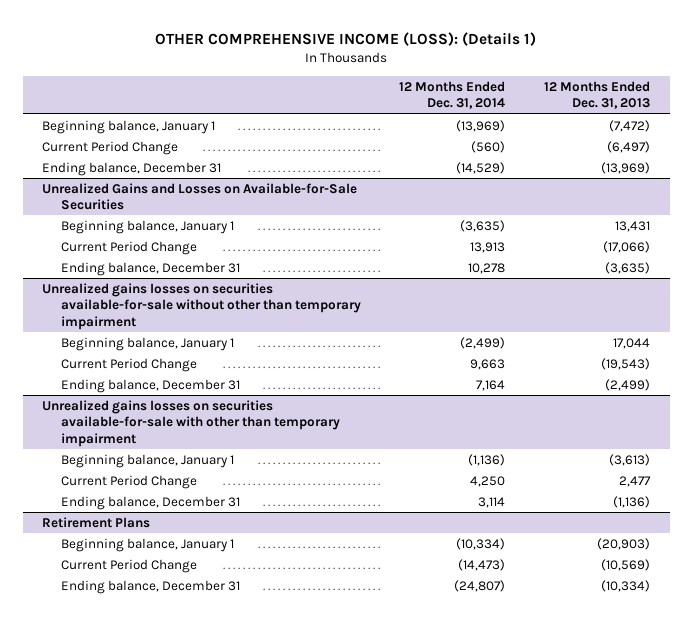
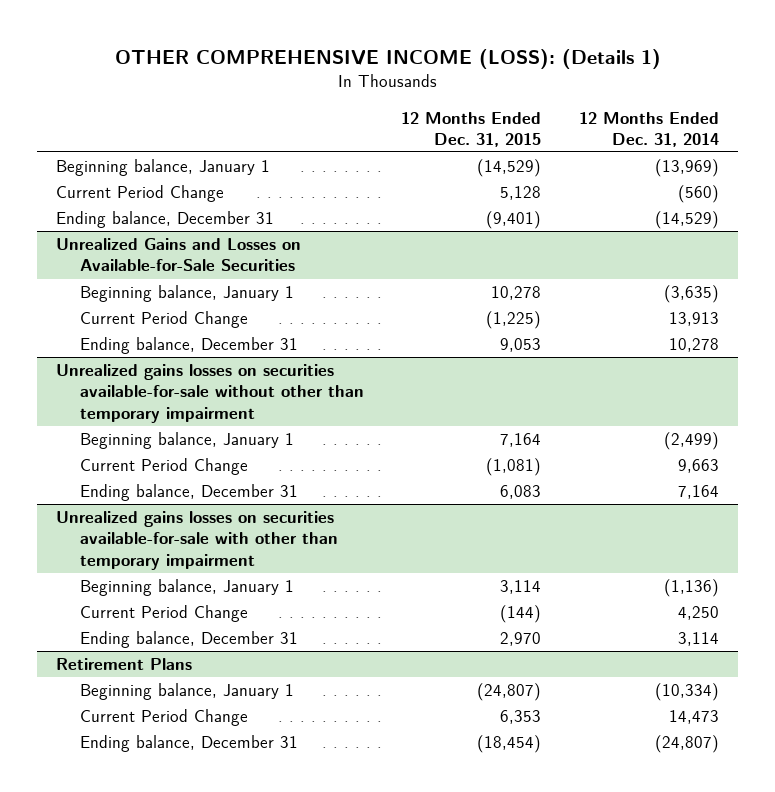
- | 12 Months Ended Dec. 31, 2014 | 12 Months Ended Dec. 31, 2013
+ | 12 Months Ended Dec. 31, 2015 | 12 Months Ended Dec. 31, 2014
@ Retirement Plans
- Current Period Change | (14,473) | (10,569)
+ Current Period Change | 6,353 | 14,473

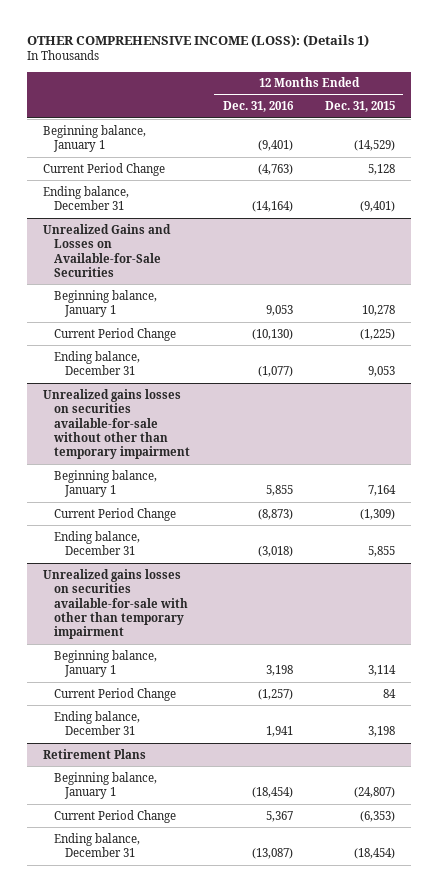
- | 12 Months Ended Dec. 31, 2015 | 12 Months Ended Dec. 31, 2014
+ | 12 Months Ended Dec. 31, 2016 | 12 Months Ended Dec. 31, 2015
@ Unrealized gains losses on securities available-for-sale without other than temporary impairment
- Current Period Change | (1,081) | 9,663
- Ending balance, December 31 | 6,083 | 7,164
+ Current Period Change | (8,873) | (1,309)
+ Ending balance, December 31 | (3,018) | 5,855
@ Unrealized gains losses on securities available-for-sale with other than temporary impairment
- Current Period Change | (144) | 4,250
- Ending balance, December 31 | 2,970 | 3,114
+ Current Period Change | (1,257) | 84
+ Ending balance, December 31 | 1,941 | 3,198
@ Retirement Plans
- Current Period Change | 6,353 | 14,473
+ Current Period Change | 5,367 | (6,353)

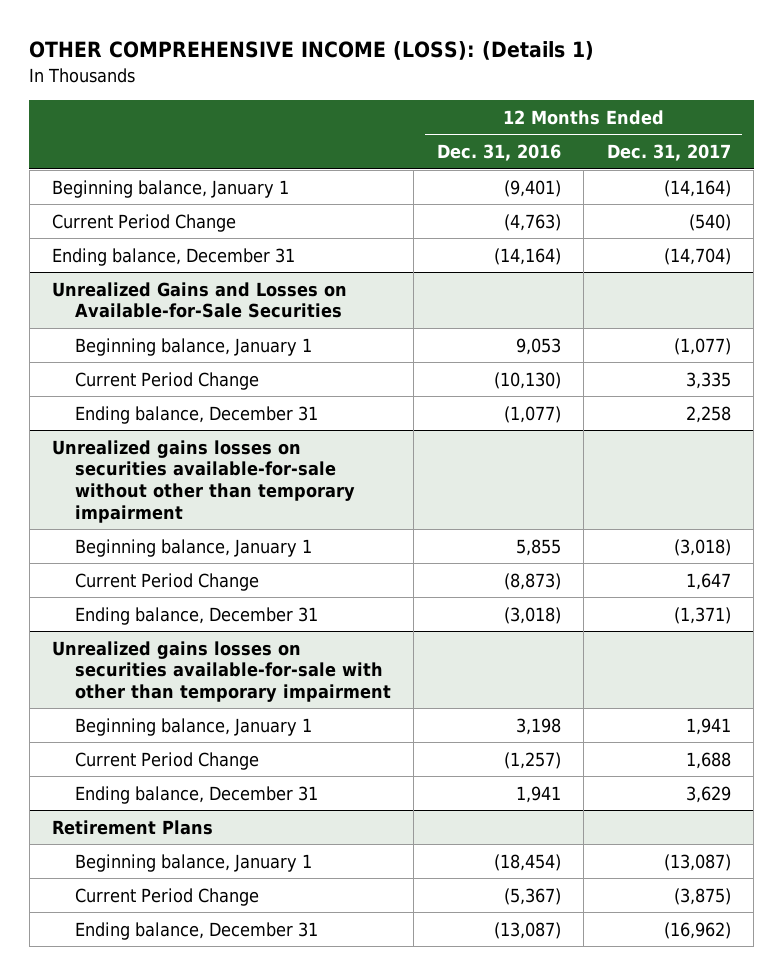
- | 12 Months Ended Dec. 31, 2016 | 12 Months Ended Dec. 31, 2015
+ | 12 Months Ended Dec. 31, 2016 | 12 Months Ended Dec. 31, 2017
@ Retirement Plans
- Current Period Change | 5,367 | (6,353)
+ Current Period Change | (5,367) | (3,875)

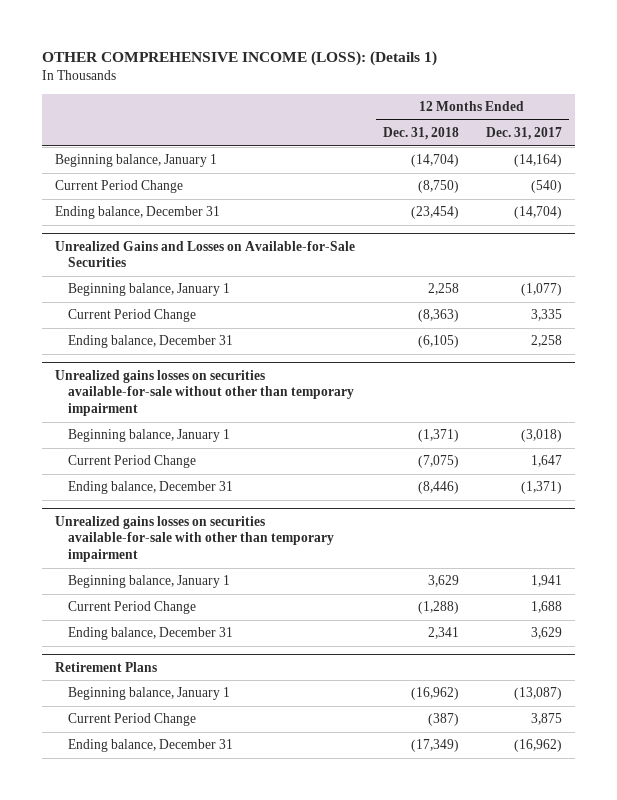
- | 12 Months Ended Dec. 31, 2016 | 12 Months Ended Dec. 31, 2017
+ | 12 Months Ended Dec. 31, 2018 | 12 Months Ended Dec. 31, 2017
@ Retirement Plans
- Current Period Change | (5,367) | (3,875)
+ Current Period Change | (387) | 3,875

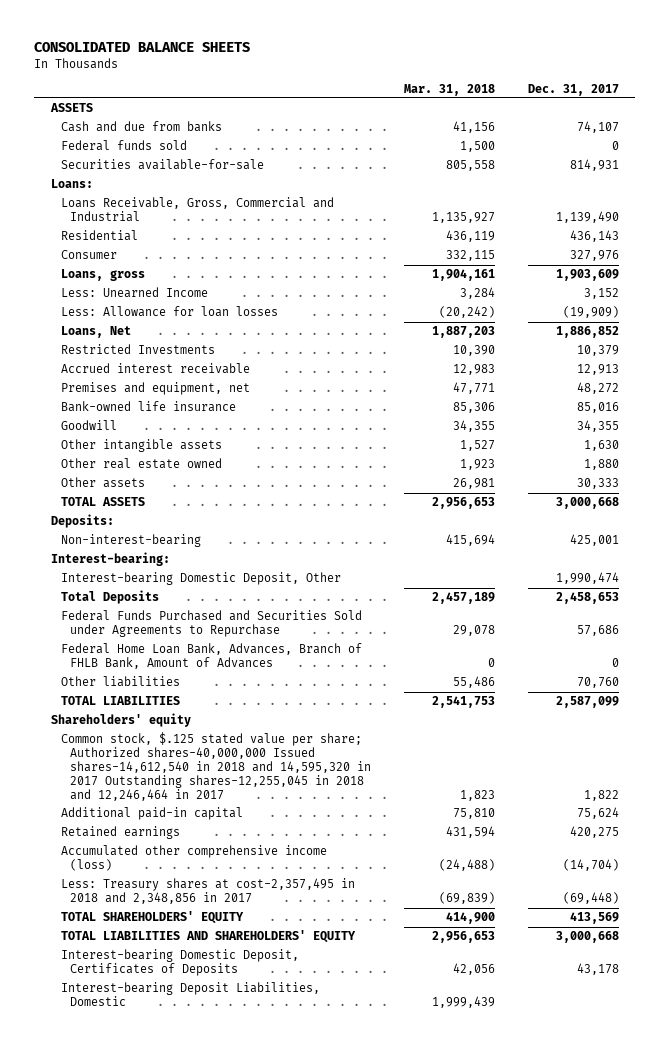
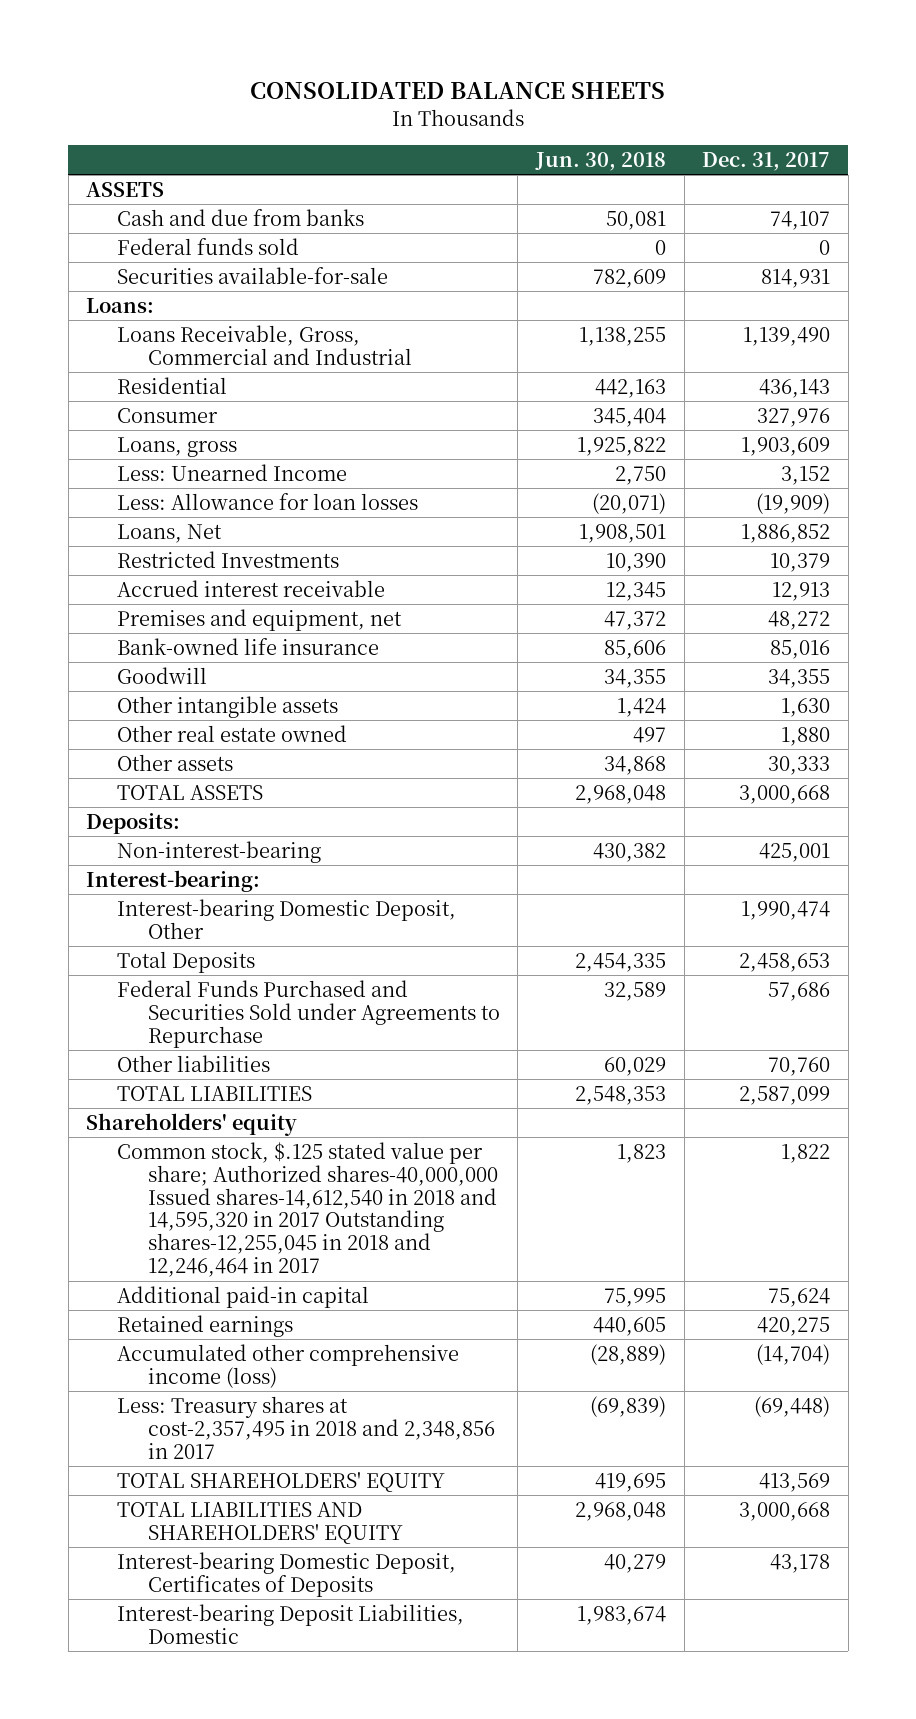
- | Mar. 31, 2018 | Dec. 31, 2017
+ | Jun. 30, 2018 | Dec. 31, 2017
- Federal Home Loan Bank, Advances, Branch of FHLB Bank, Amount of Advances | 0 | 0

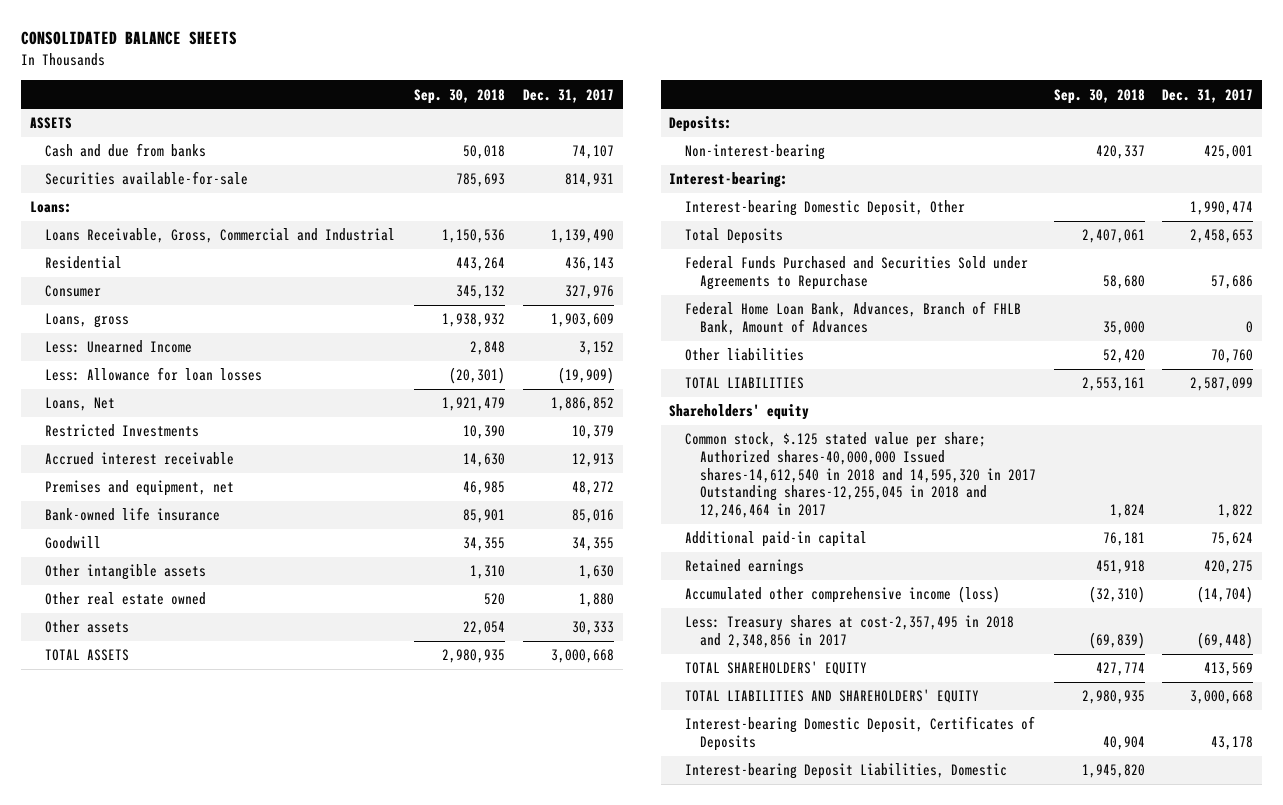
- | Jun. 30, 2018 | Dec. 31, 2017
+ | Sep. 30, 2018 | Dec. 31, 2017
- Federal funds sold | 0 | 0
+ Federal Home Loan Bank, Advances, Branch of FHLB Bank, Amount of Advances | 35,000 | 0

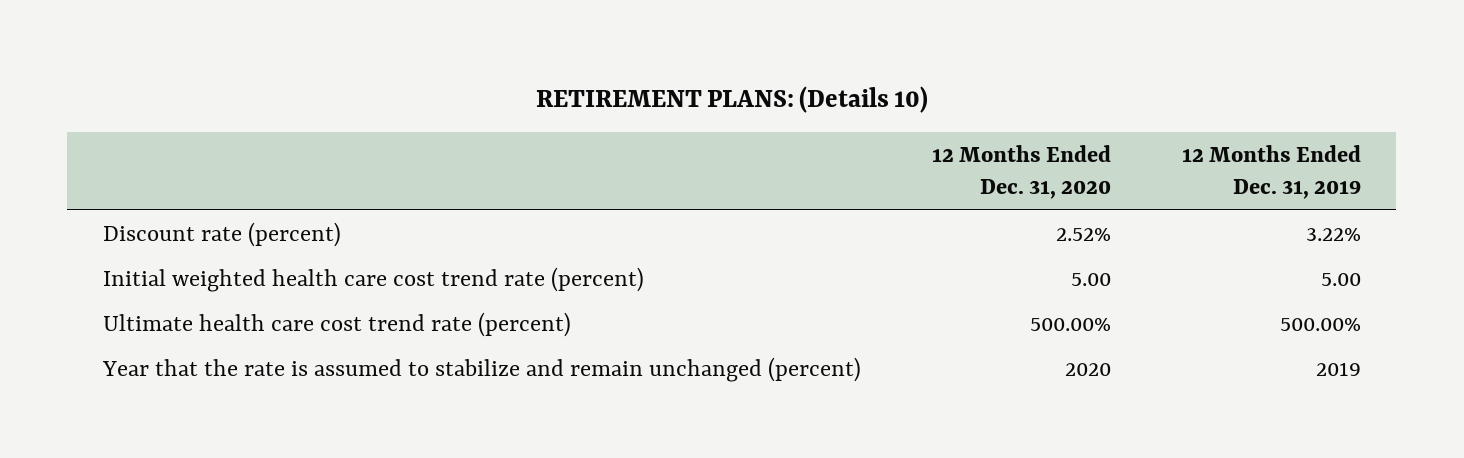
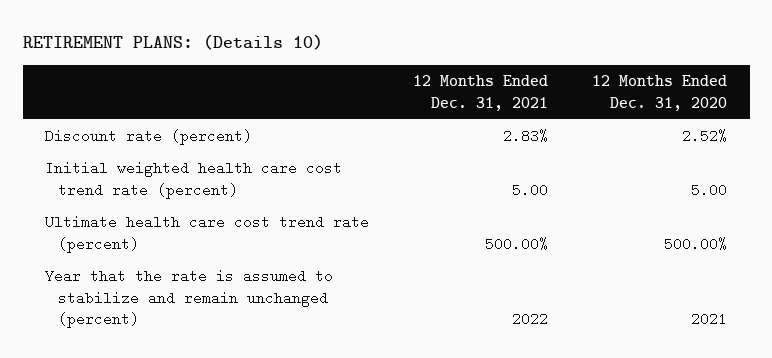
- | 12 Months Ended Dec. 31, 2020 | 12 Months Ended Dec. 31, 2019
+ | 12 Months Ended Dec. 31, 2021 | 12 Months Ended Dec. 31, 2020
- Year that the rate is assumed to stabilize and remain unchanged (percent) | 2020 | 2019
+ Year that the rate is assumed to stabilize and remain unchanged (percent) | 2022 | 2021

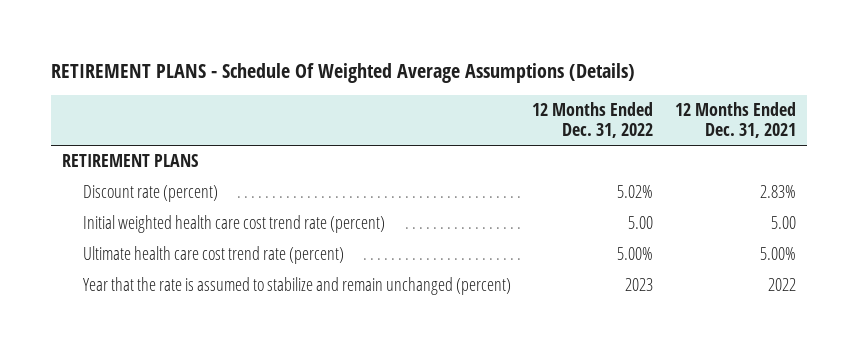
- RETIREMENT PLANS: (Details 10)
+ RETIREMENT PLANS - Schedule Of Weighted Average Assumptions (Details)
- | 12 Months Ended Dec. 31, 2021 | 12 Months Ended Dec. 31, 2020
+ | 12 Months Ended Dec. 31, 2022 | 12 Months Ended Dec. 31, 2021
+ RETIREMENT PLANS
- Ultimate health care cost trend rate (percent) | 500.00% | 500.00%
+ Ultimate health care cost trend rate (percent) | 5.00% | 5.00%

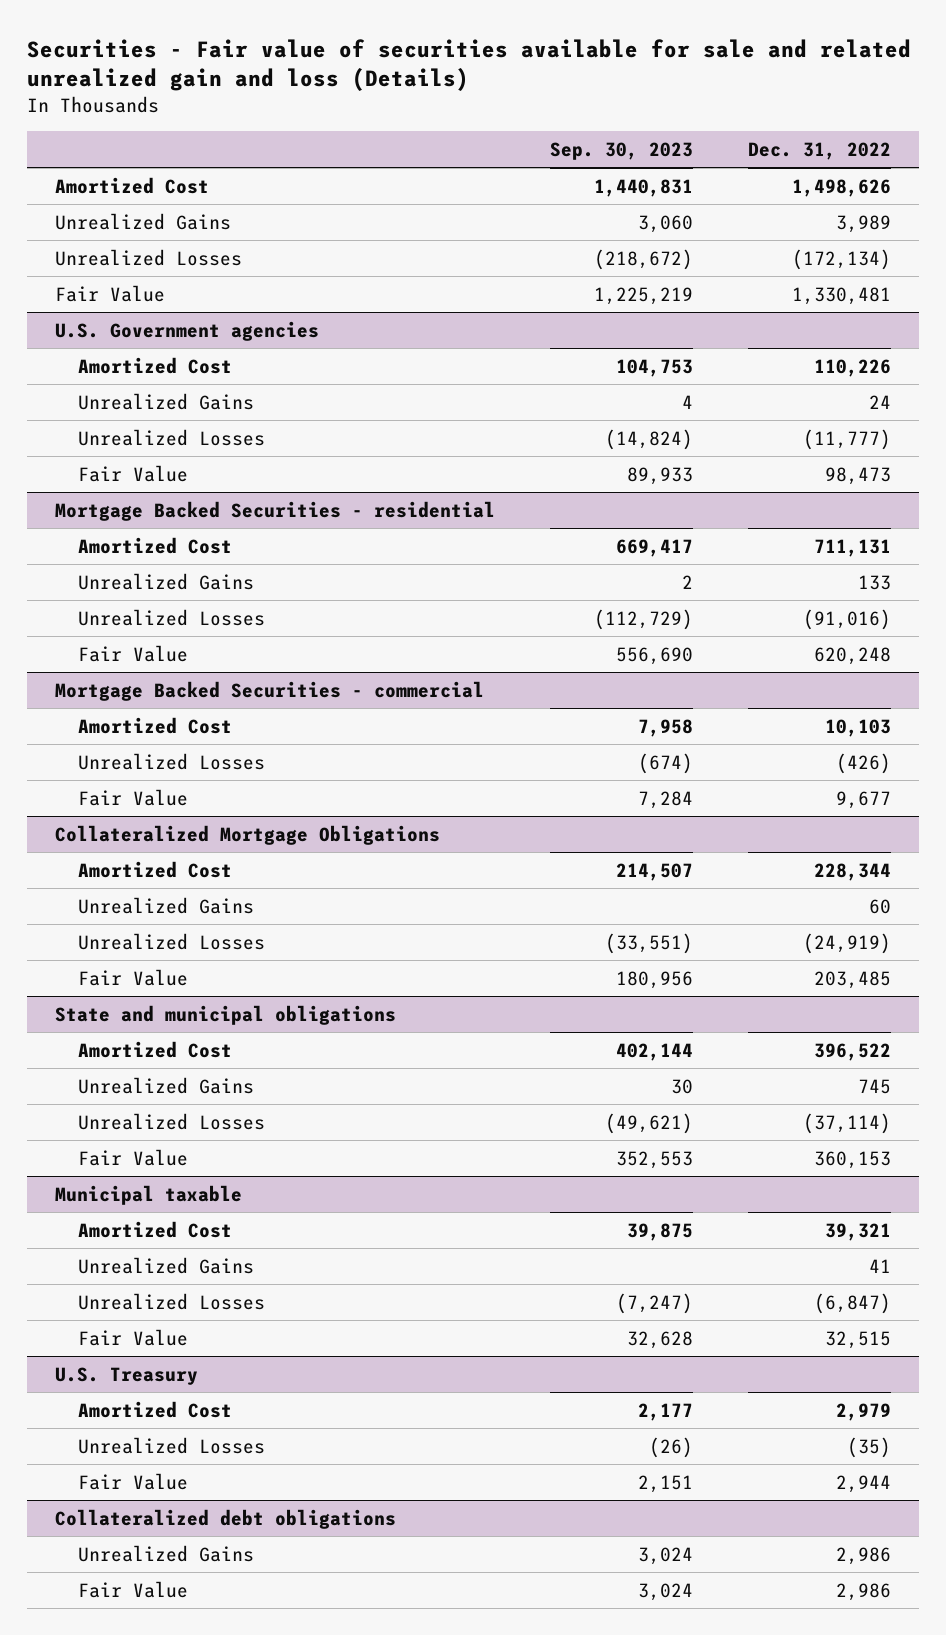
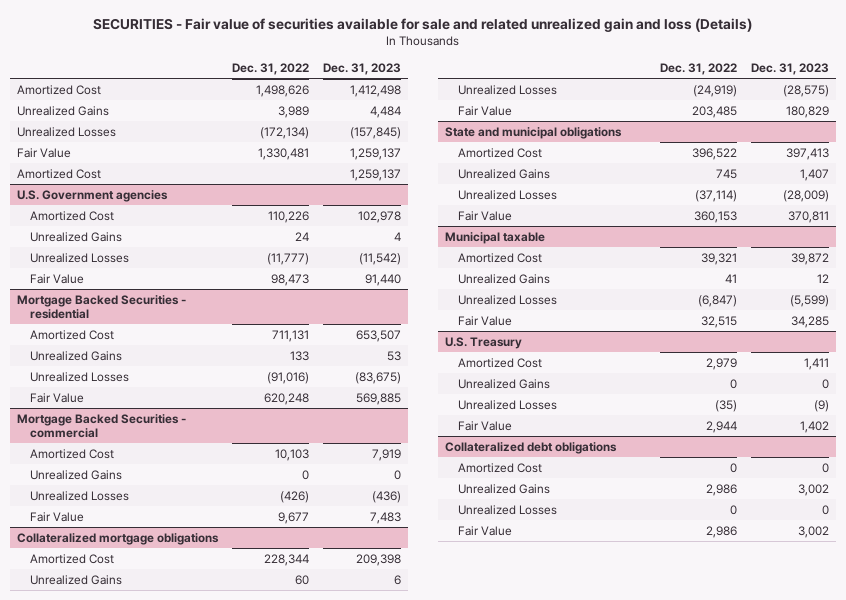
- Securities - Fair value of securities available for sale and related unrealized gain and loss (Details)
+ SECURITIES - Fair value of securities available for sale and related unrealized gain and loss (Details)
- | Sep. 30, 2023 | Dec. 31, 2022
+ | Dec. 31, 2022 | Dec. 31, 2023
+ Amortized Cost | | 1,259,137
@ Mortgage Backed Securities - commercial
+ Unrealized Gains | 0 | 0
- Collateralized Mortgage Obligations
+ Collateralized mortgage obligations
@ U.S. Treasury
+ Unrealized Gains | 0 | 0
@ Collateralized debt obligations
+ Amortized Cost | 0 | 0
+ Unrealized Losses | 0 | 0

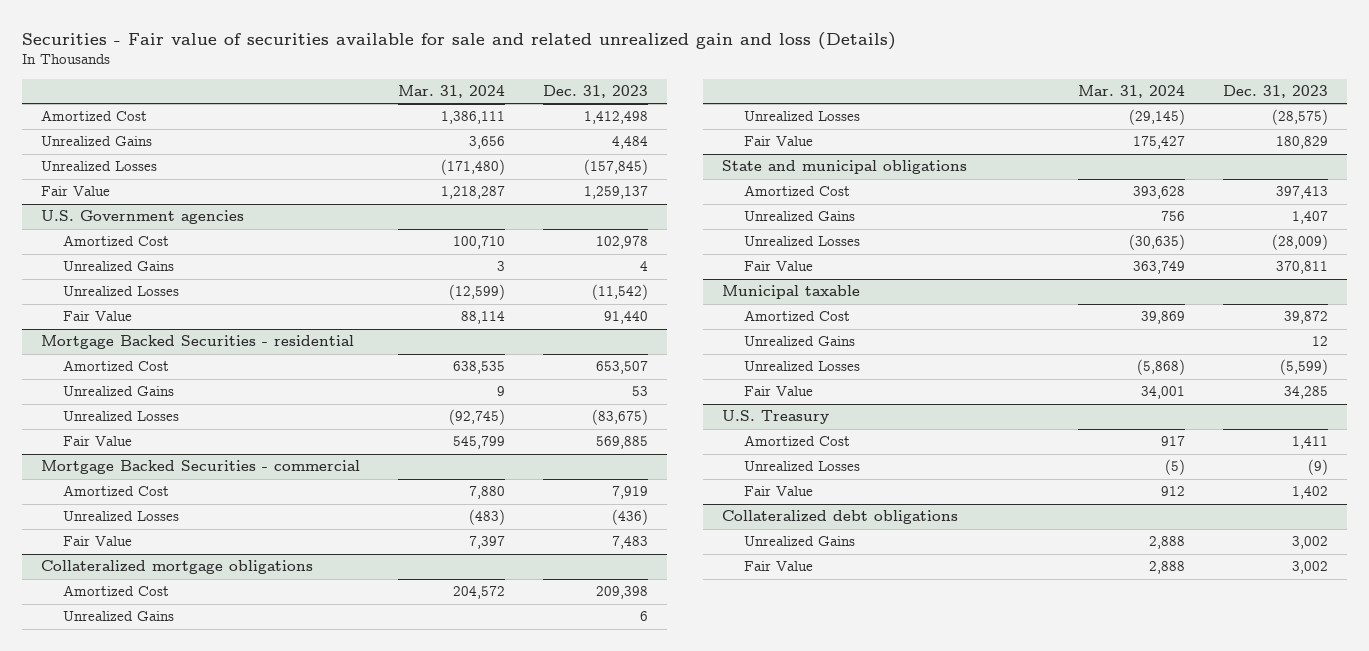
- SECURITIES - Fair value of securities available for sale and related unrealized gain and loss (Details)
+ Securities - Fair value of securities available for sale and related unrealized gain and loss (Details)
- | Dec. 31, 2022 | Dec. 31, 2023
+ | Mar. 31, 2024 | Dec. 31, 2023
- Amortized Cost | | 1,259,137
@ Mortgage Backed Securities - commercial
- Unrealized Gains | 0 | 0
@ U.S. Treasury
- Unrealized Gains | 0 | 0
@ Collateralized debt obligations
- Amortized Cost | 0 | 0
- Unrealized Losses | 0 | 0

